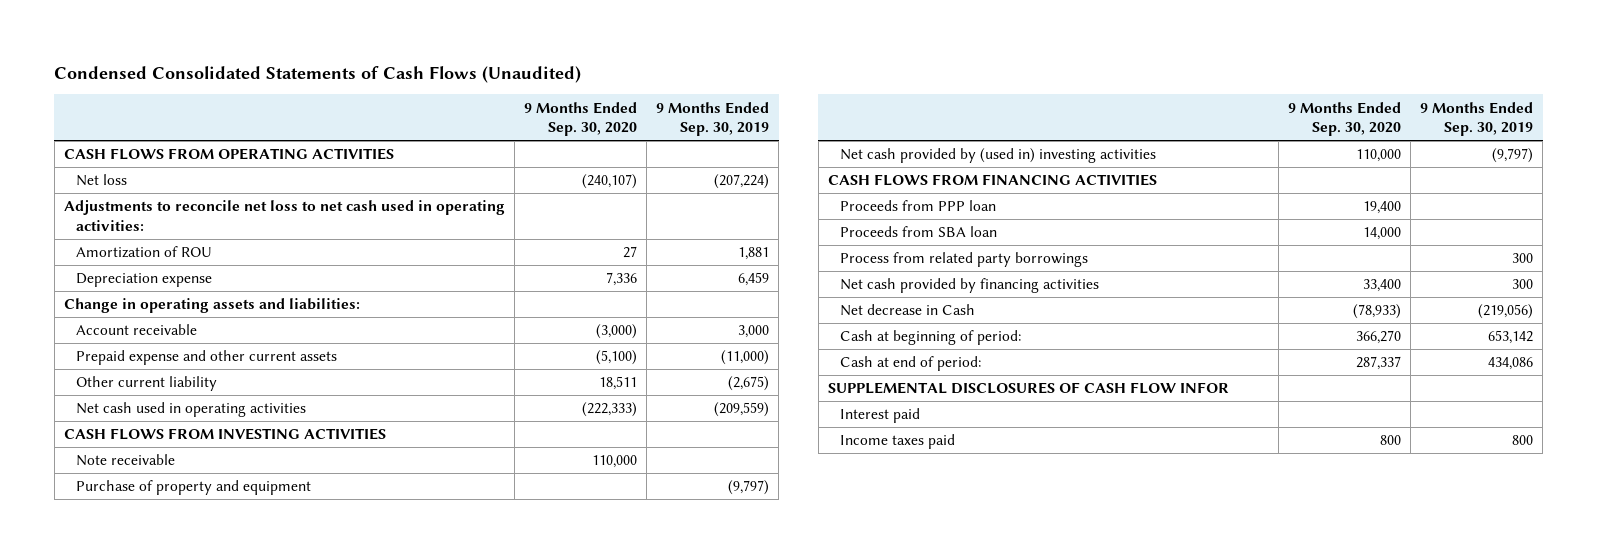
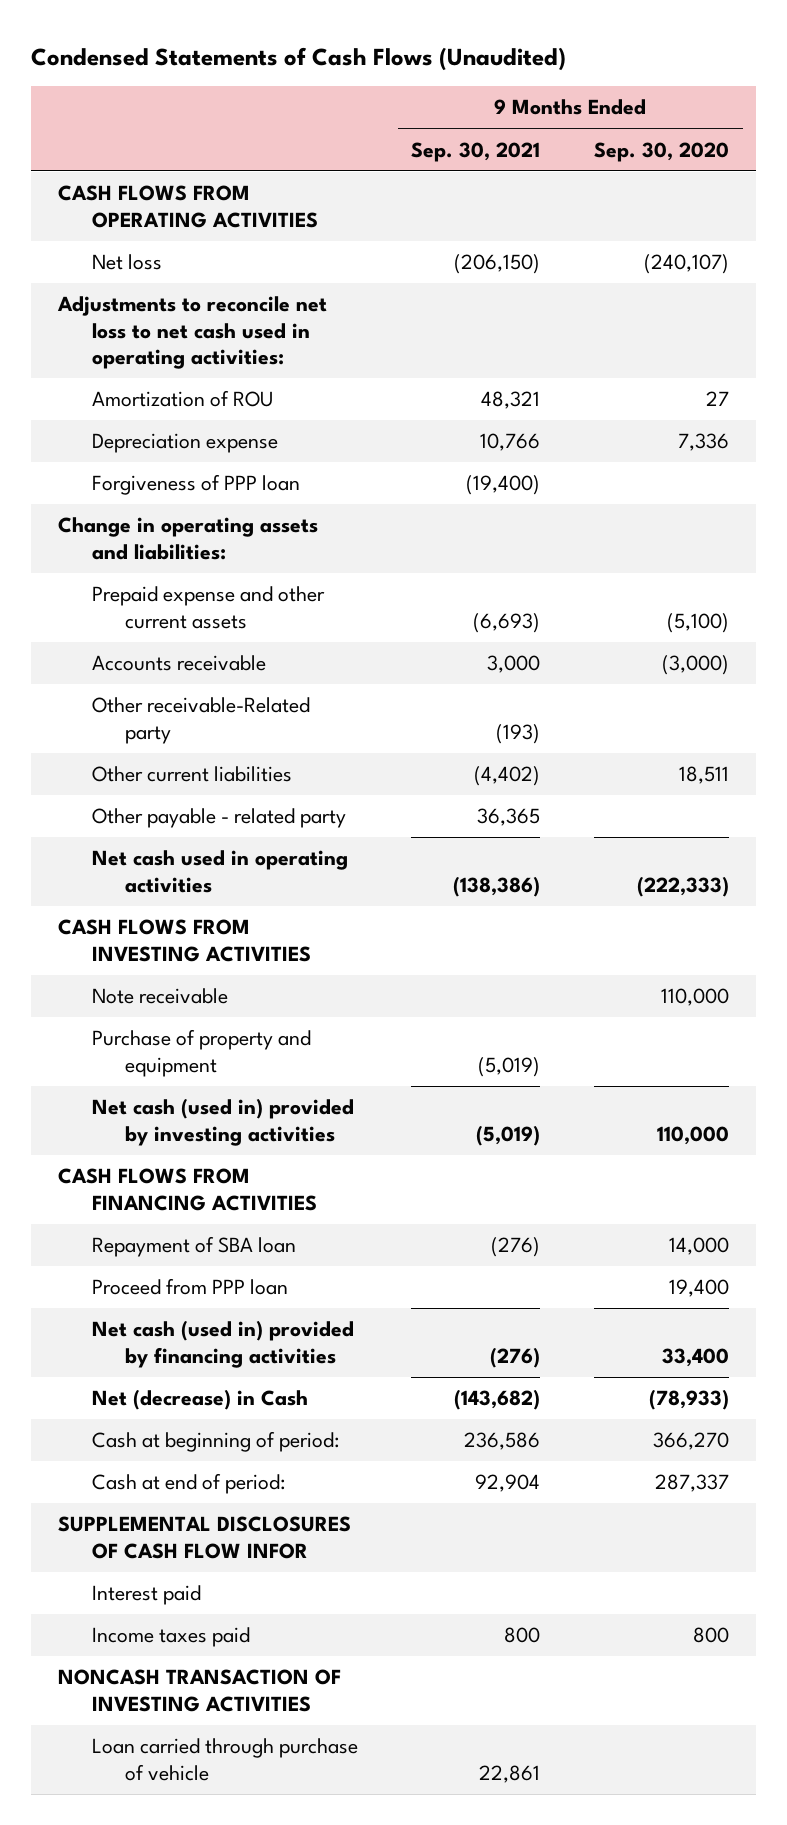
- Condensed Consolidated Statements of Cash Flows (Unaudited)
+ Condensed Statements of Cash Flows (Unaudited)
- | 9 Months Ended Sep. 30, 2020 | 9 Months Ended Sep. 30, 2019
+ | 9 Months Ended Sep. 30, 2021 | 9 Months Ended Sep. 30, 2020
+ Forgiveness of PPP loan | (19,400) |
- Account receivable | (3,000) | 3,000
- Other current liability | 18,511 | (2,675)
+ Accounts receivable | 3,000 | (3,000)
+ Other receivable-Related party | (193) |
+ Other current liabilities | (4,402) | 18,511
+ Other payable - related party | 36,365 |
- Net cash provided by (used in) investing activities | 110,000 | (9,797)
+ Net cash (used in) provided by investing activities | (5,019) | 110,000
- Proceeds from PPP loan | 19,400 |
- Proceeds from SBA loan | 14,000 |
- Process from related party borrowings | | 300
- Net cash provided by financing activities | 33,400 | 300
- Net decrease in Cash | (78,933) | (219,056)
+ Repayment of SBA loan | (276) | 14,000
+ Proceed from PPP loan | | 19,400
+ Net cash (used in) provided by financing activities | (276) | 33,400
+ Net (decrease) in Cash | (143,682) | (78,933)
+ NONCASH TRANSACTION OF INVESTING ACTIVITIES
+ Loan carried through purchase of vehicle | 22,861 |

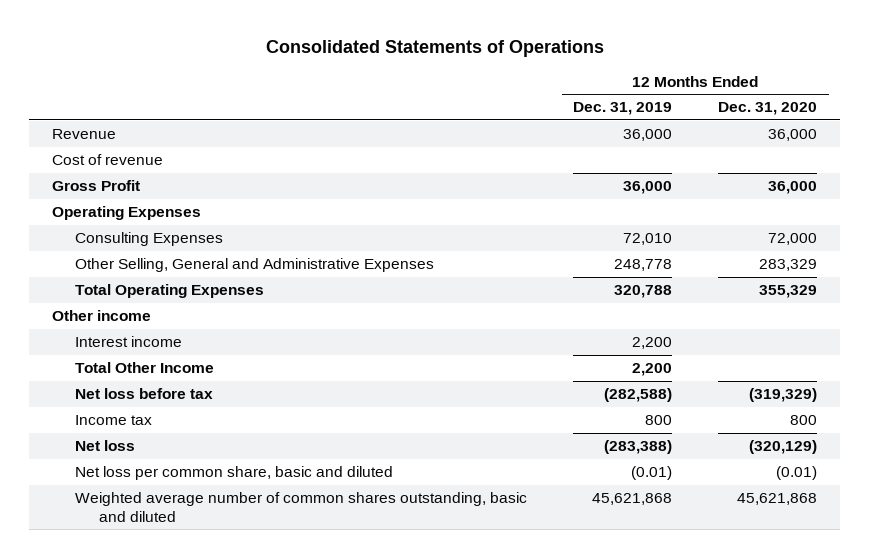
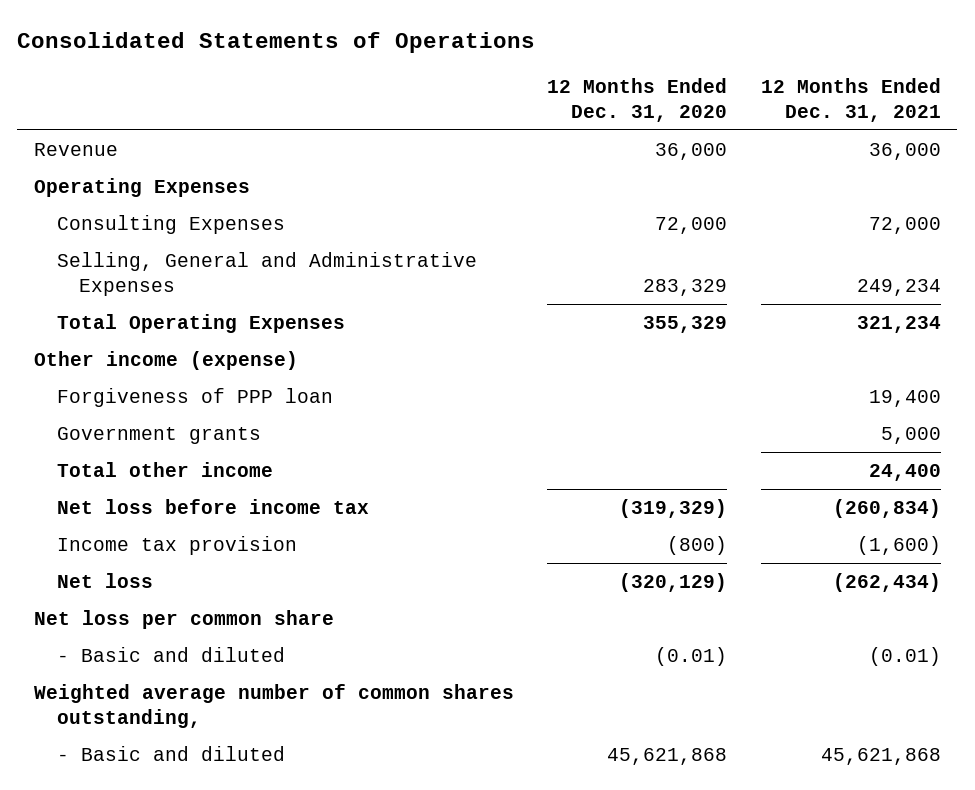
- | 12 Months Ended Dec. 31, 2019 | 12 Months Ended Dec. 31, 2020
+ | 12 Months Ended Dec. 31, 2020 | 12 Months Ended Dec. 31, 2021
- Cost of revenue
- Gross Profit | 36,000 | 36,000
- Other Selling, General and Administrative Expenses | 248,778 | 283,329
+ Selling, General and Administrative Expenses | 283,329 | 249,234
- Other income
- Interest income | 2,200 |
- Total Other Income | 2,200 |
- Net loss before tax | (282,588) | (319,329)
- Income tax | 800 | 800
+ Other income (expense)
+ Forgiveness of PPP loan | | 19,400
+ Government grants | | 5,000
+ Total other income | | 24,400
+ Net loss before income tax | (319,329) | (260,834)
+ Income tax provision | (800) | (1,600)
- Net loss per common share, basic and diluted | (0.01) | (0.01)
- Weighted average number of common shares outstanding, basic and diluted | 45,621,868 | 45,621,868
+ Net loss per common share
+ - Basic and diluted | (0.01) | (0.01)
+ Weighted average number of common shares outstanding,
+ - Basic and diluted | 45,621,868 | 45,621,868

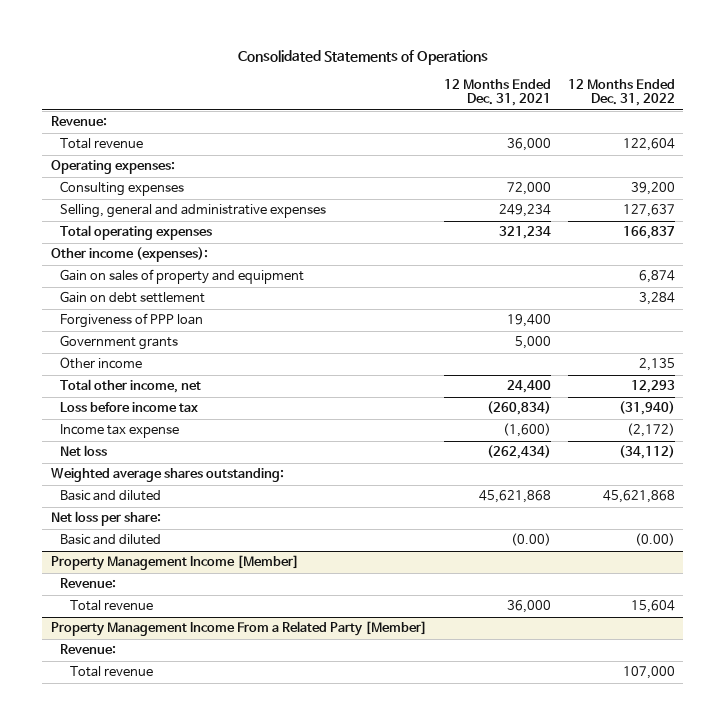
- | 12 Months Ended Dec. 31, 2020 | 12 Months Ended Dec. 31, 2021
+ | 12 Months Ended Dec. 31, 2021 | 12 Months Ended Dec. 31, 2022
- Revenue | 36,000 | 36,000
- Operating Expenses
- Consulting Expenses | 72,000 | 72,000
- Selling, General and Administrative Expenses | 283,329 | 249,234
- Total Operating Expenses | 355,329 | 321,234
- Other income (expense)
+ Revenue:
+ Total revenue | 36,000 | 122,604
+ Operating expenses:
+ Consulting expenses | 72,000 | 39,200
+ Selling, general and administrative expenses | 249,234 | 127,637
+ Total operating expenses | 321,234 | 166,837
+ Other income (expenses):
+ Gain on sales of property and equipment | | 6,874
+ Gain on debt settlement | | 3,284
- Total other income | | 24,400
- Net loss before income tax | (319,329) | (260,834)
- Income tax provision | (800) | (1,600)
+ Other income | | 2,135
+ Total other income, net | 24,400 | 12,293
+ Loss before income tax | (260,834) | (31,940)
+ Income tax expense | (1,600) | (2,172)
- Net loss per common share
- - Basic and diluted | (0.01) | (0.01)
- Weighted average number of common shares outstanding,
- - Basic and diluted | 45,621,868 | 45,621,868
+ Weighted average shares outstanding:
+ Basic and diluted | 45,621,868 | 45,621,868
+ Net loss per share:
+ Basic and diluted | (0.00) | (0.00)
+ Property Management Income [Member]
+ Revenue:
+ Total revenue | 36,000 | 15,604
+ Property Management Income From a Related Party [Member]
+ Revenue:
+ Total revenue | | 107,000

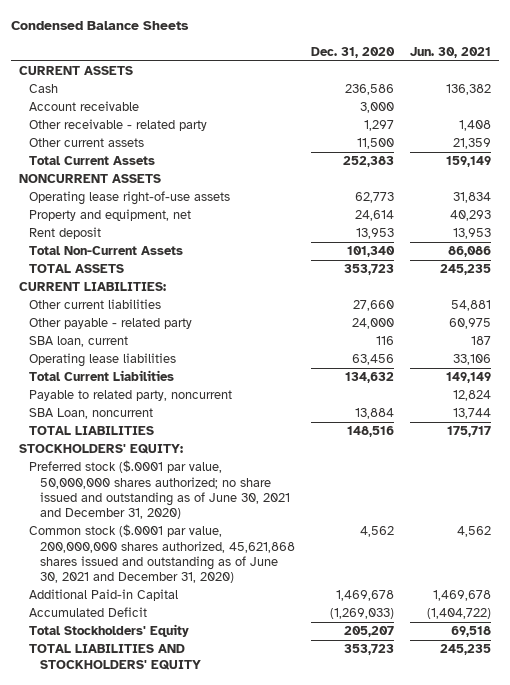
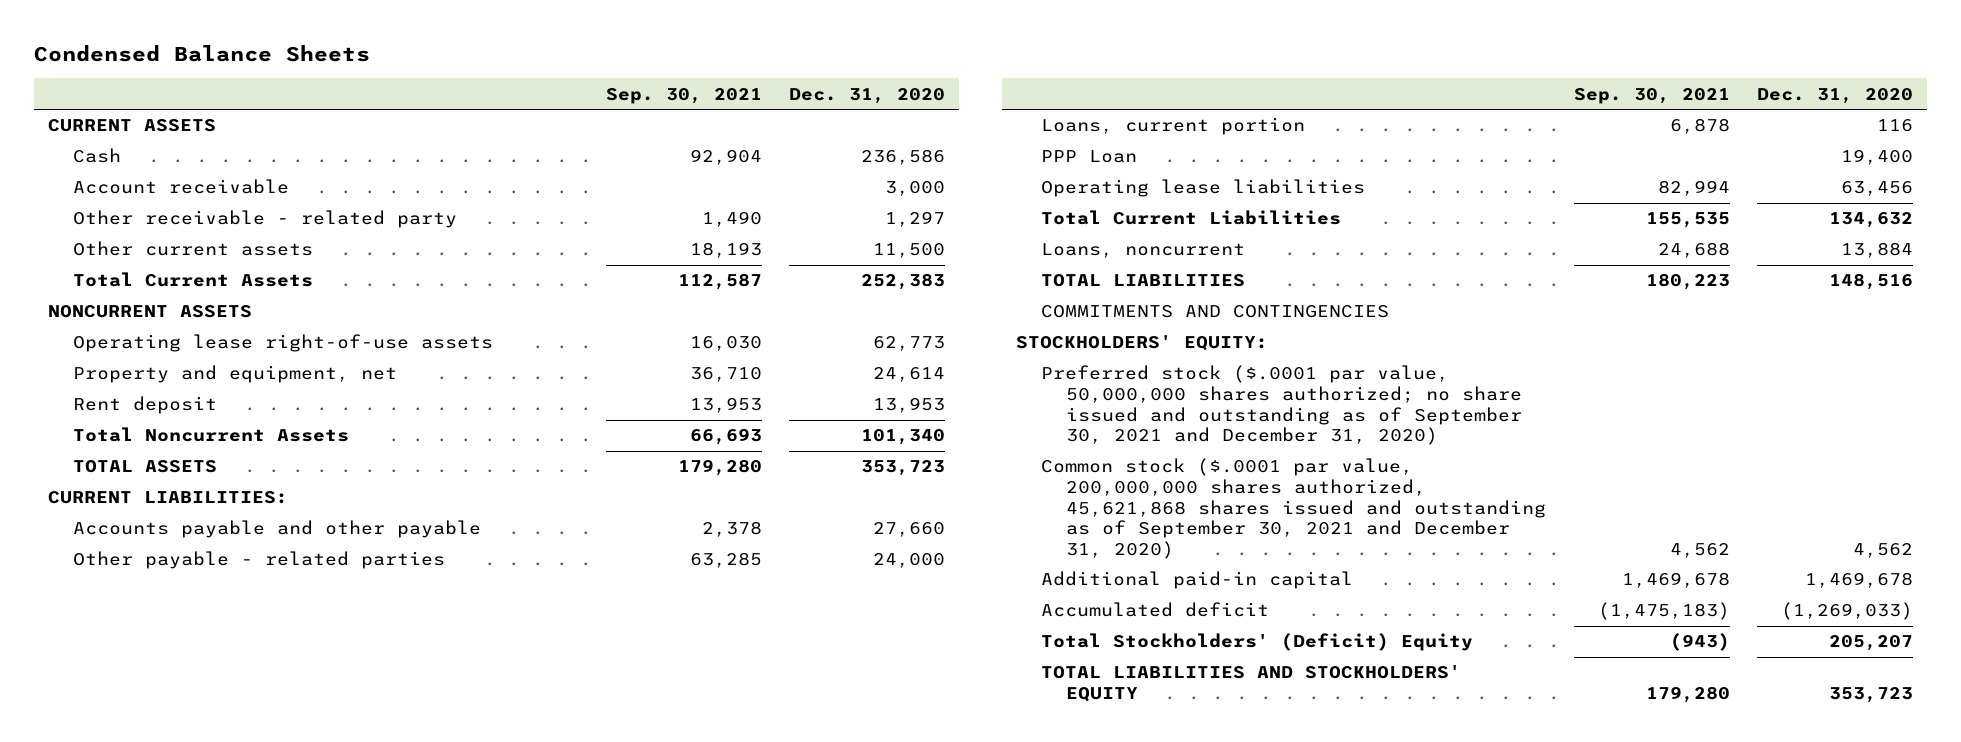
- | Dec. 31, 2020 | Jun. 30, 2021
+ | Sep. 30, 2021 | Dec. 31, 2020
- Total Non-Current Assets | 101,340 | 86,086
+ Total Noncurrent Assets | 66,693 | 101,340
- Other current liabilities | 27,660 | 54,881
- Other payable - related party | 24,000 | 60,975
- SBA loan, current | 116 | 187
+ Accounts payable and other payable | 2,378 | 27,660
+ Other payable - related parties | 63,285 | 24,000
+ Loans, current portion | 6,878 | 116
+ PPP Loan | | 19,400
- Payable to related party, noncurrent | | 12,824
- SBA Loan, noncurrent | 13,884 | 13,744
+ Loans, noncurrent | 24,688 | 13,884
+ COMMITMENTS AND CONTINGENCIES
- Preferred stock ($.0001 par value, 50,000,000 shares authorized; no share issued and outstanding as of June 30, 2021 and December 31, 2020)
- Common stock ($.0001 par value, 200,000,000 shares authorized, 45,621,868 shares issued and outstanding as of June 30, 2021 and December 31, 2020) | 4,562 | 4,562
- Additional Paid-in Capital | 1,469,678 | 1,469,678
- Accumulated Deficit | (1,269,033) | (1,404,722)
- Total Stockholders' Equity | 205,207 | 69,518
+ Preferred stock ($.0001 par value, 50,000,000 shares authorized; no share issued and outstanding as of September 30, 2021 and December 31, 2020)
+ Common stock ($.0001 par value, 200,000,000 shares authorized, 45,621,868 shares issued and outstanding as of September 30, 2021 and December 31, 2020) | 4,562 | 4,562
+ Additional paid-in capital | 1,469,678 | 1,469,678
+ Accumulated deficit | (1,475,183) | (1,269,033)
+ Total Stockholders' (Deficit) Equity | (943) | 205,207

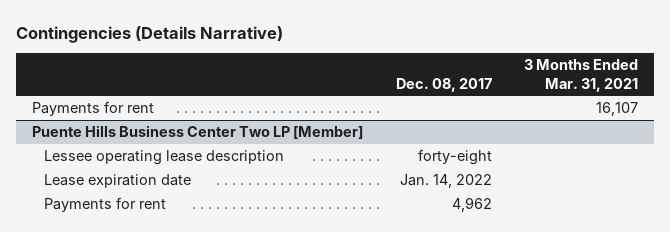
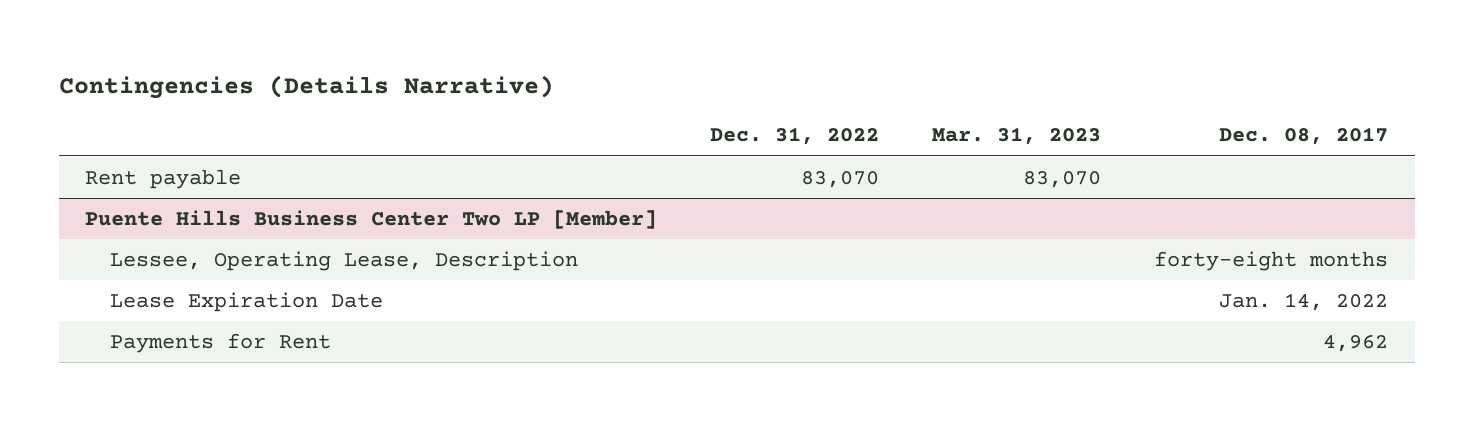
- | Dec. 08, 2017 | 3 Months Ended Mar. 31, 2021
+ | Dec. 31, 2022 | Mar. 31, 2023 | Dec. 08, 2017
- Payments for rent | | 16,107
+ Rent payable | 83,070 | 83,070 |
@ Puente Hills Business Center Two LP [Member]
- Lessee operating lease description | forty-eight |
- Lease expiration date | Jan. 14, 2022 |
- Payments for rent | 4,962 |
+ Lessee, Operating Lease, Description | | | forty-eight months
+ Lease Expiration Date | | | Jan. 14, 2022
+ Payments for Rent | | | 4,962

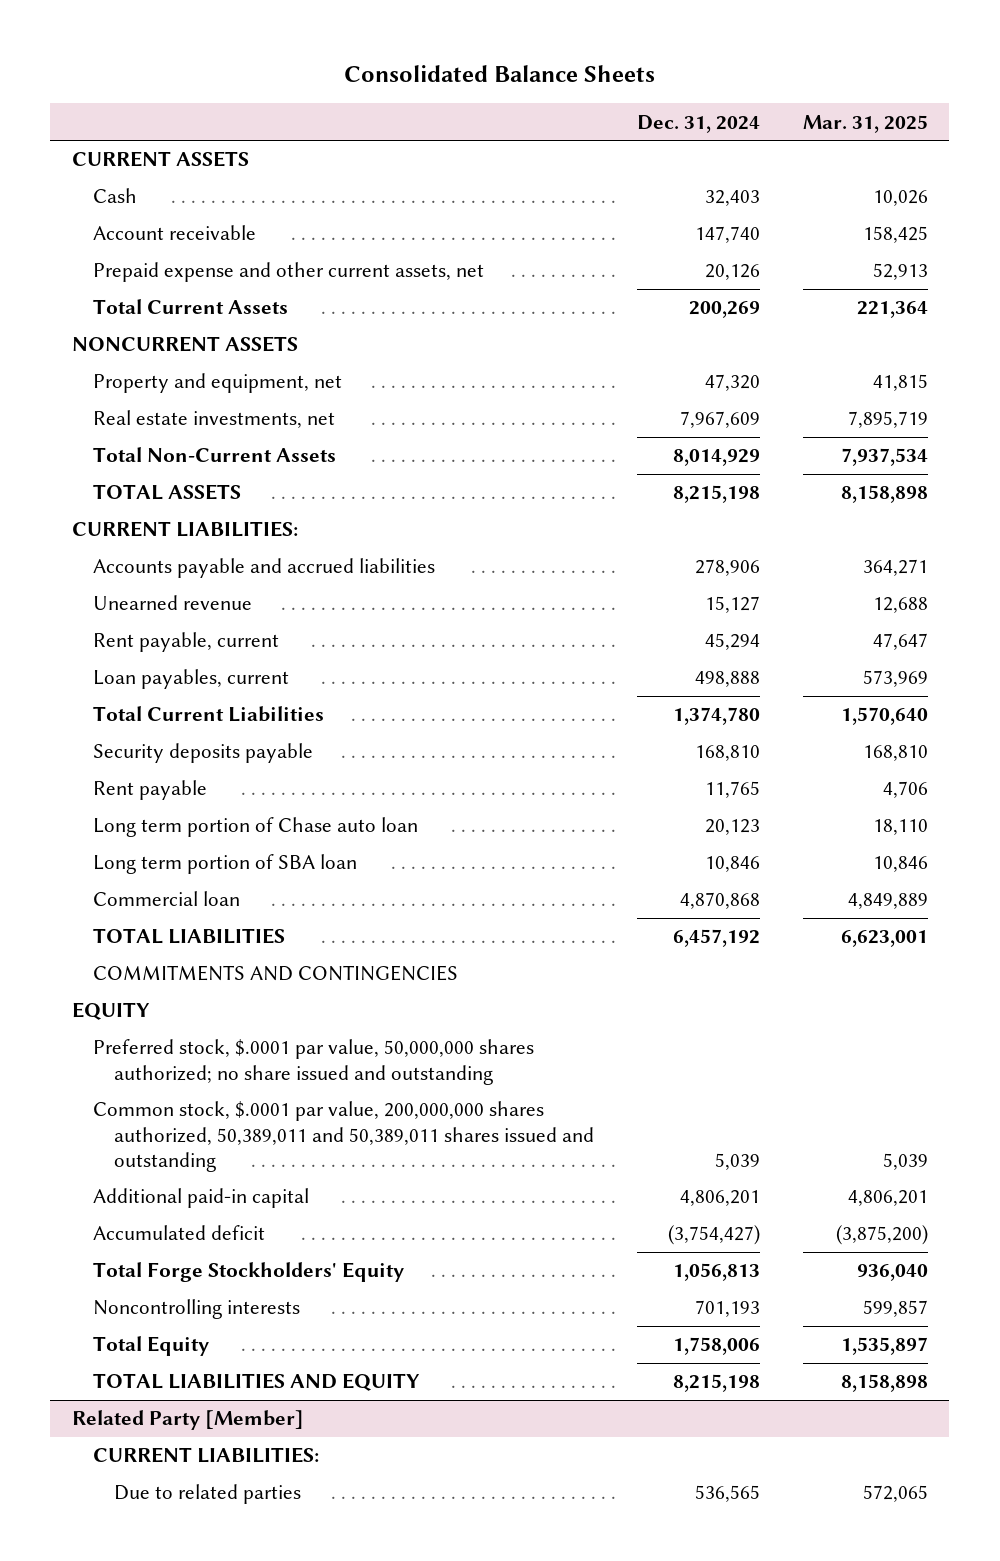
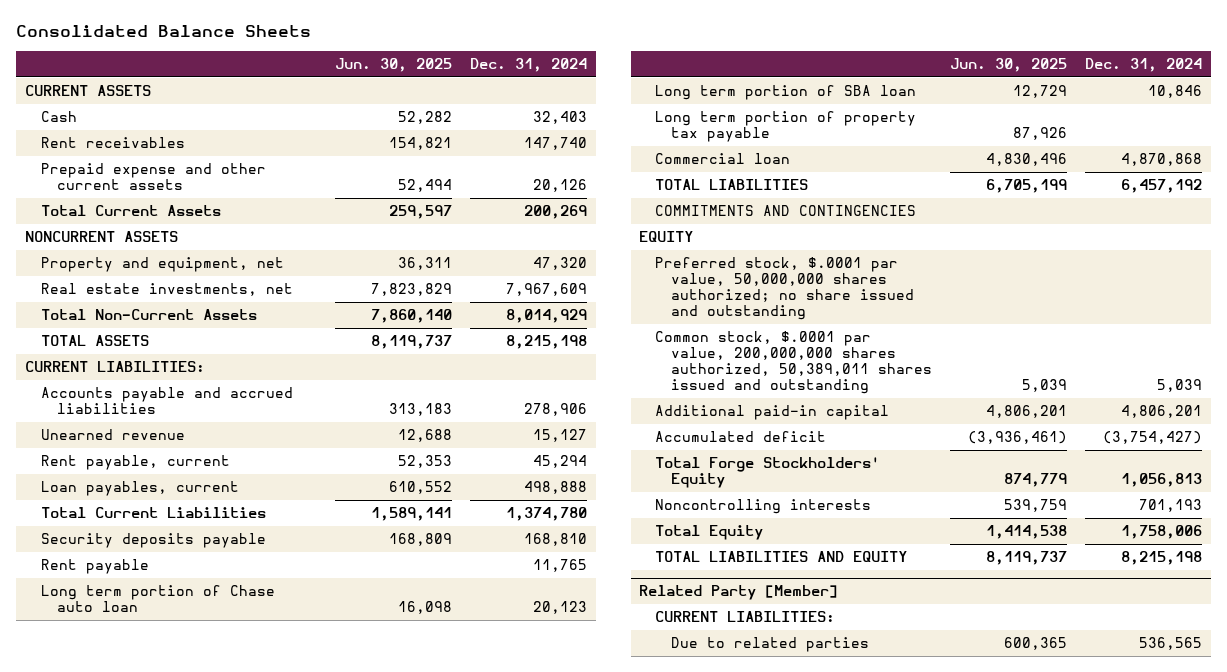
- | Dec. 31, 2024 | Mar. 31, 2025
+ | Jun. 30, 2025 | Dec. 31, 2024
- Account receivable | 147,740 | 158,425
- Prepaid expense and other current assets, net | 20,126 | 52,913
+ Rent receivables | 154,821 | 147,740
+ Prepaid expense and other current assets | 52,494 | 20,126
+ Long term portion of property tax payable | 87,926 |
- Common stock, $.0001 par value, 200,000,000 shares authorized, 50,389,011 and 50,389,011 shares issued and outstanding | 5,039 | 5,039
+ Common stock, $.0001 par value, 200,000,000 shares authorized, 50,389,011 shares issued and outstanding | 5,039 | 5,039

